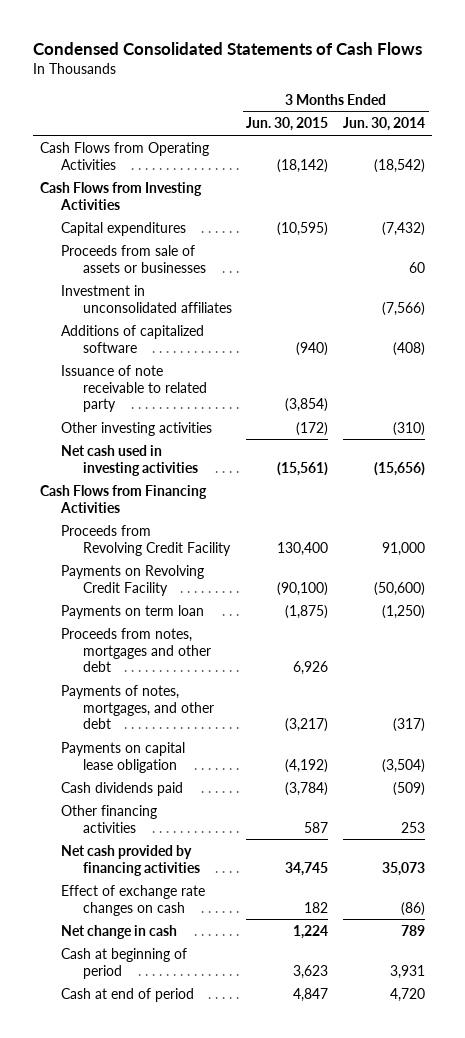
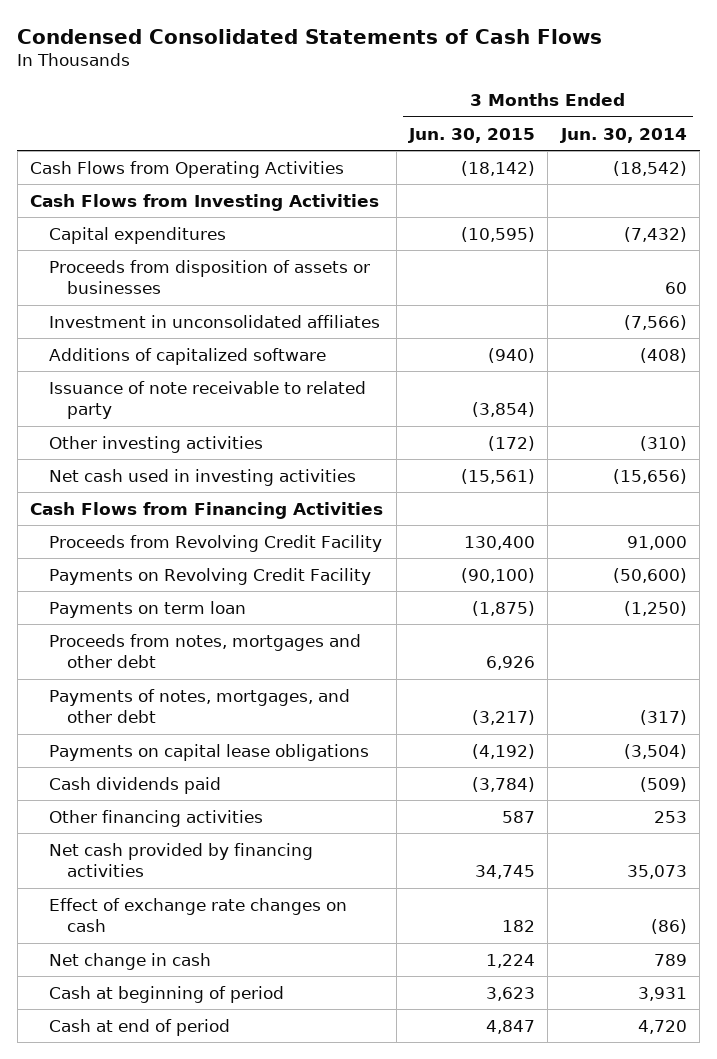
- Proceeds from sale of assets or businesses | | 60
+ Proceeds from disposition of assets or businesses | | 60
- Payments on capital lease obligation | (4,192) | (3,504)
+ Payments on capital lease obligations | (4,192) | (3,504)

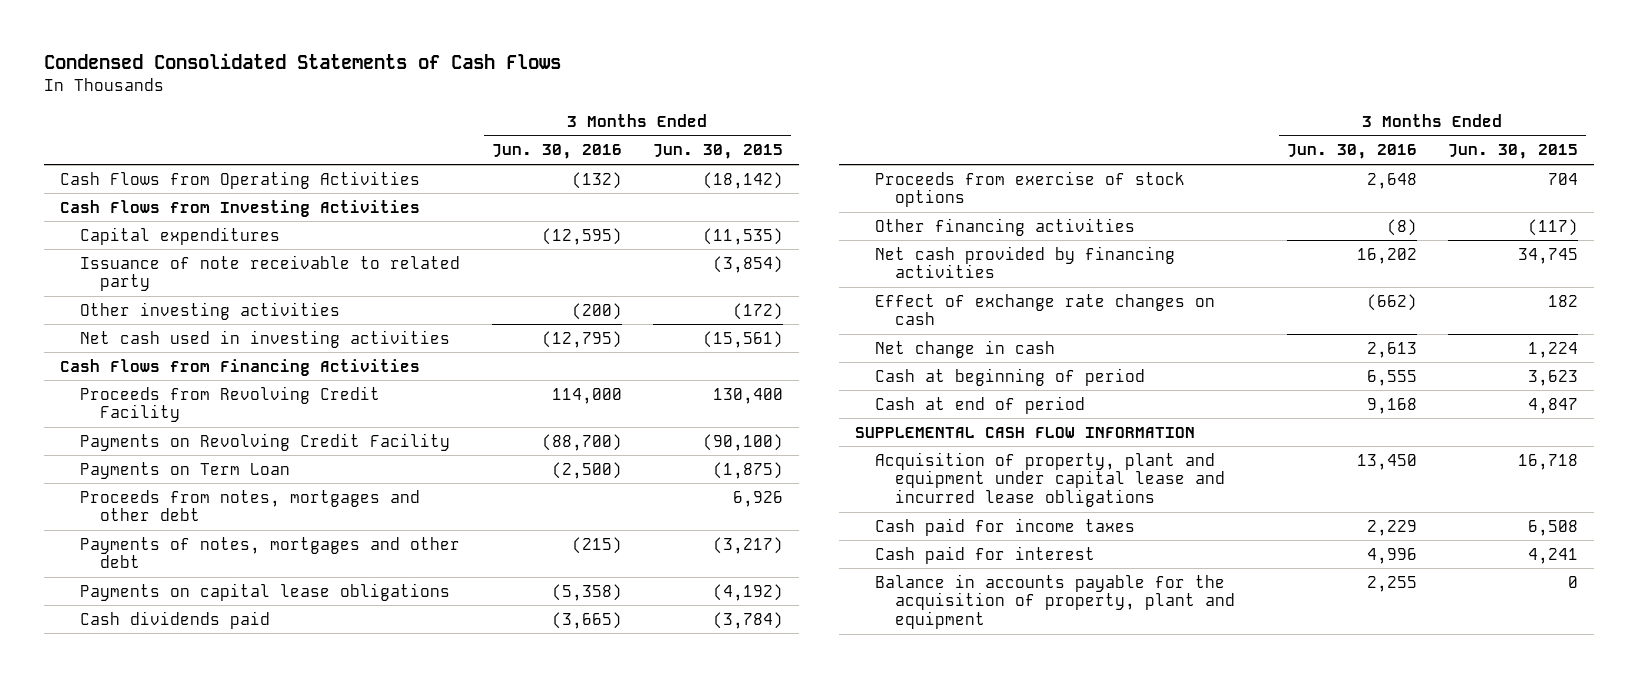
- | 3 Months Ended Jun. 30, 2015 | 3 Months Ended Jun. 30, 2014
+ | 3 Months Ended Jun. 30, 2016 | 3 Months Ended Jun. 30, 2015
- Capital expenditures | (10,595) | (7,432)
- Proceeds from disposition of assets or businesses | | 60
- Investment in unconsolidated affiliates | | (7,566)
- Additions of capitalized software | (940) | (408)
+ Capital expenditures | (12,595) | (11,535)
- Payments on term loan | (1,875) | (1,250)
+ Payments on Term Loan | (2,500) | (1,875)
- Payments of notes, mortgages, and other debt | (3,217) | (317)
+ Payments of notes, mortgages and other debt | (215) | (3,217)
- Other financing activities | 587 | 253
+ Proceeds from exercise of stock options | 2,648 | 704
+ Other financing activities | (8) | (117)
+ SUPPLEMENTAL CASH FLOW INFORMATION
+ Acquisition of property, plant and equipment under capital lease and incurred lease obligations | 13,450 | 16,718
+ Cash paid for income taxes | 2,229 | 6,508
+ Cash paid for interest | 4,996 | 4,241
+ Balance in accounts payable for the acquisition of property, plant and equipment | 2,255 | 0

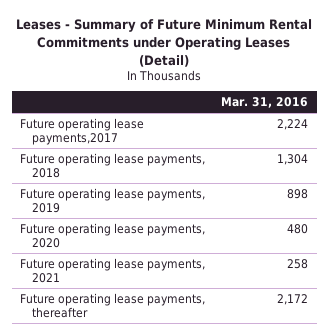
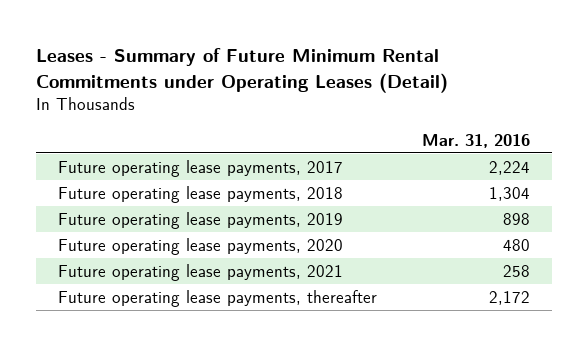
- Future operating lease payments,2017 | 2,224
+ Future operating lease payments, 2017 | 2,224

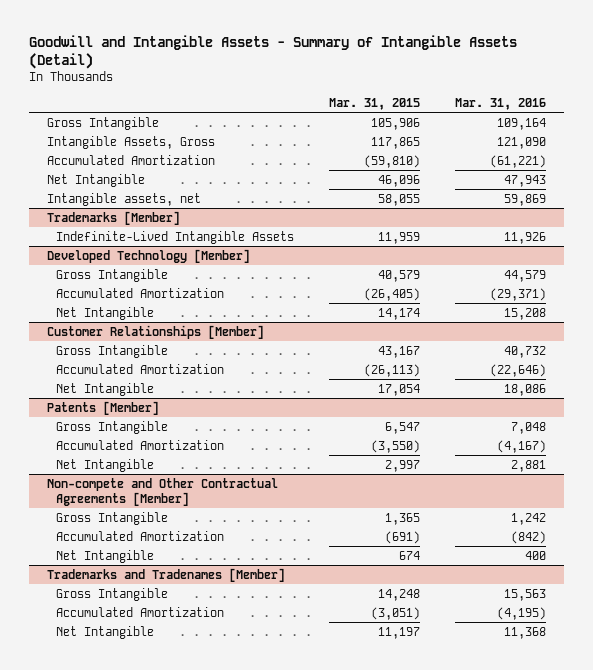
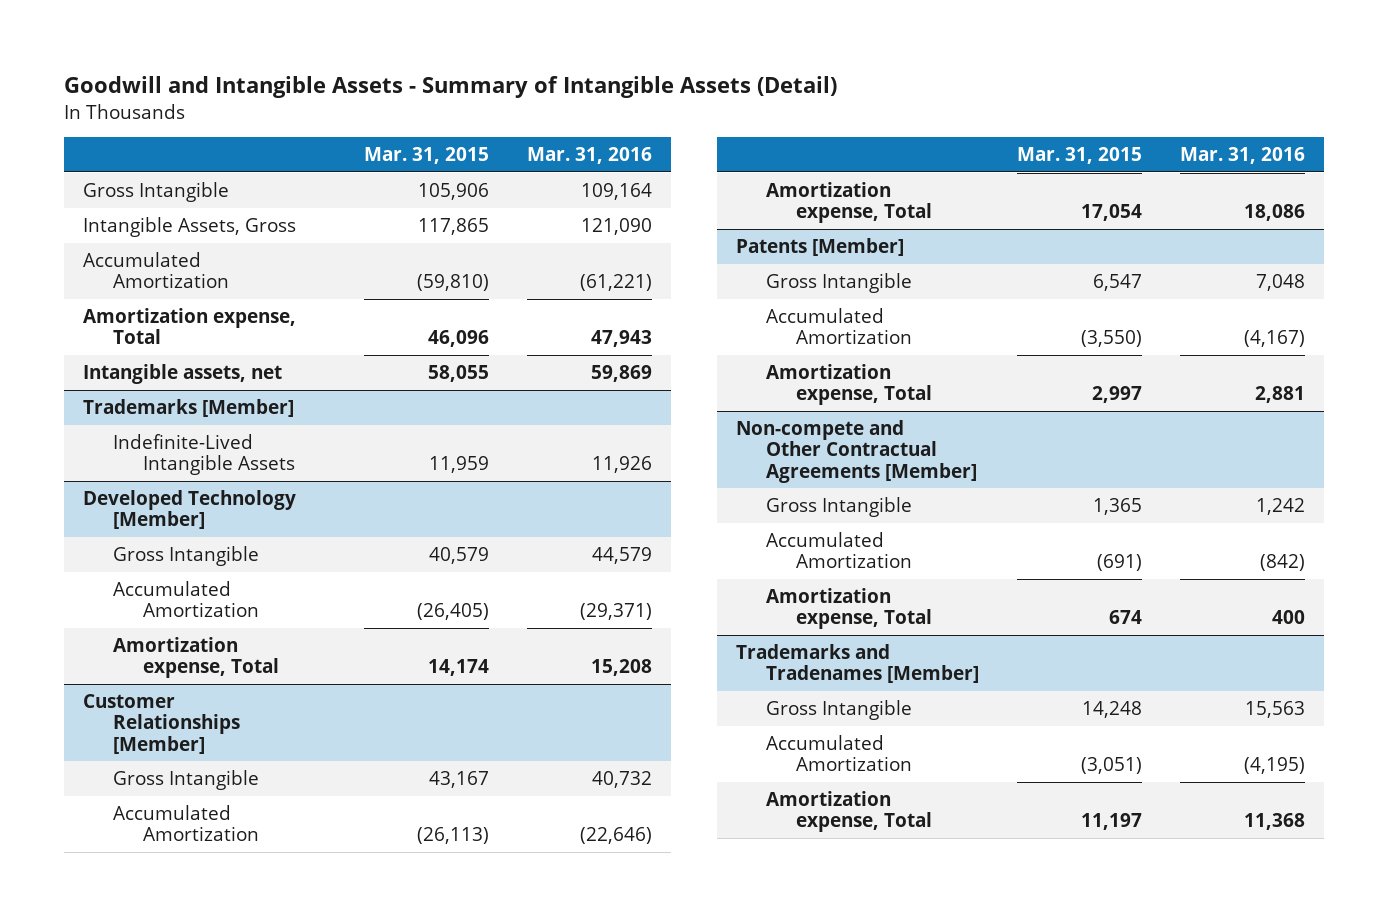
- Net Intangible | 46,096 | 47,943
+ Amortization expense, Total | 46,096 | 47,943
@ Developed Technology [Member]
- Net Intangible | 14,174 | 15,208
+ Amortization expense, Total | 14,174 | 15,208
@ Customer Relationships [Member]
- Net Intangible | 17,054 | 18,086
+ Amortization expense, Total | 17,054 | 18,086
@ Patents [Member]
- Net Intangible | 2,997 | 2,881
+ Amortization expense, Total | 2,997 | 2,881
@ Non-compete and Other Contractual Agreements [Member]
- Net Intangible | 674 | 400
+ Amortization expense, Total | 674 | 400
@ Trademarks and Tradenames [Member]
- Net Intangible | 11,197 | 11,368
+ Amortization expense, Total | 11,197 | 11,368

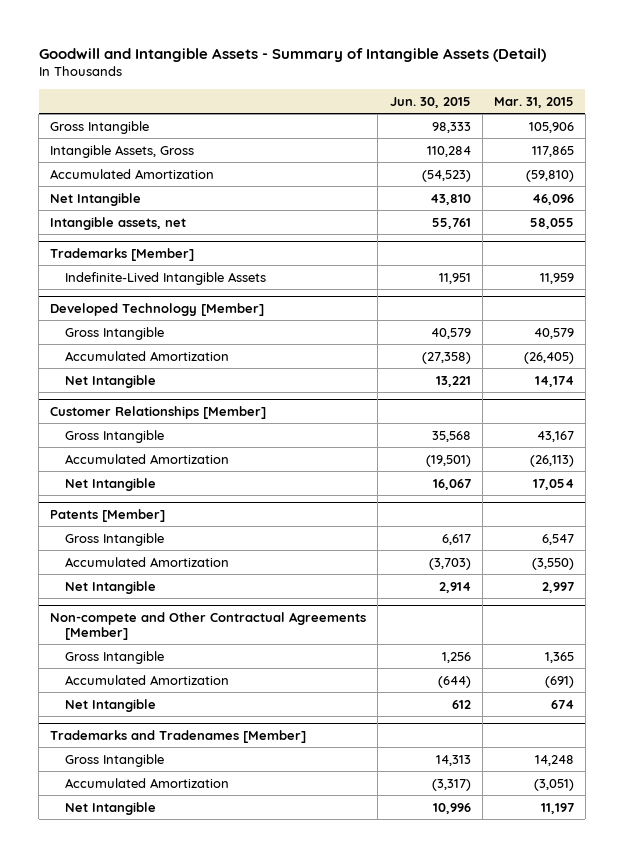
- | Mar. 31, 2015 | Mar. 31, 2016
+ | Jun. 30, 2015 | Mar. 31, 2015
- Amortization expense, Total | 46,096 | 47,943
+ Net Intangible | 43,810 | 46,096
@ Developed Technology [Member]
- Amortization expense, Total | 14,174 | 15,208
+ Net Intangible | 13,221 | 14,174
@ Customer Relationships [Member]
- Amortization expense, Total | 17,054 | 18,086
+ Net Intangible | 16,067 | 17,054
@ Patents [Member]
- Amortization expense, Total | 2,997 | 2,881
+ Net Intangible | 2,914 | 2,997
@ Non-compete and Other Contractual Agreements [Member]
- Amortization expense, Total | 674 | 400
+ Net Intangible | 612 | 674
@ Trademarks and Tradenames [Member]
- Amortization expense, Total | 11,197 | 11,368
+ Net Intangible | 10,996 | 11,197

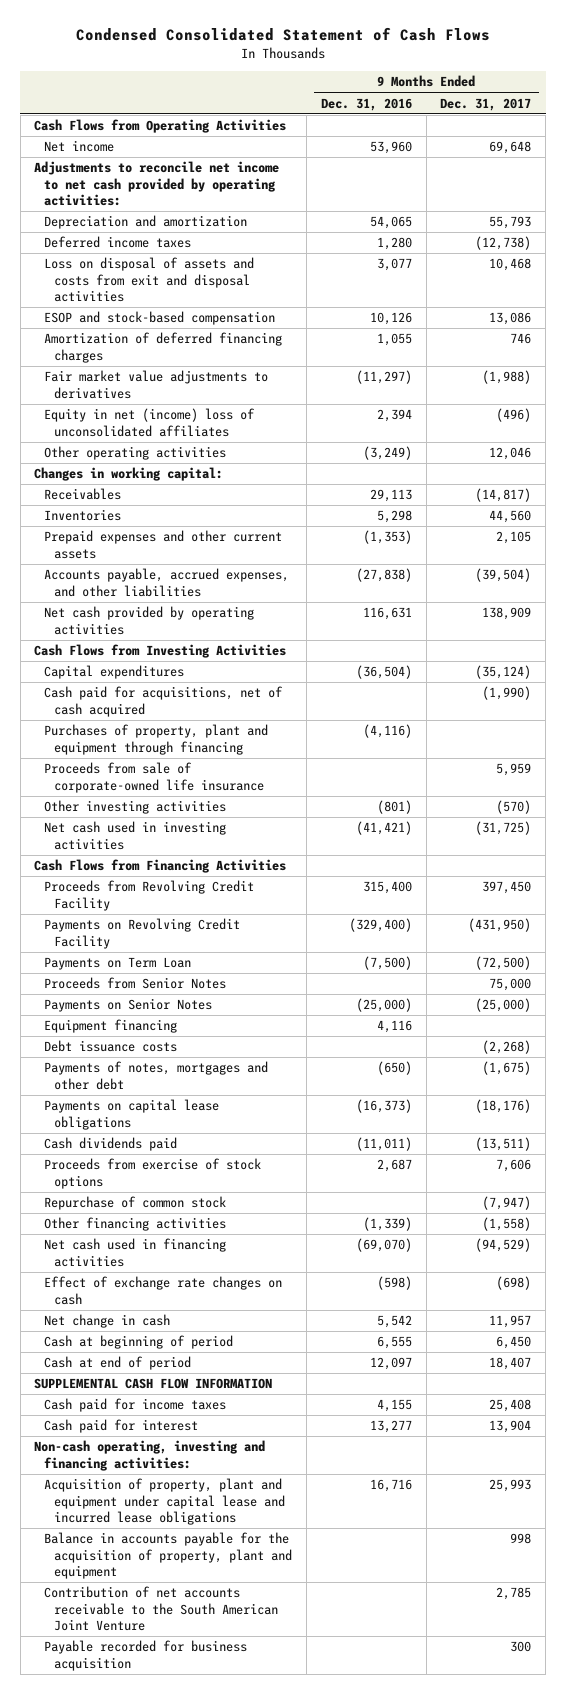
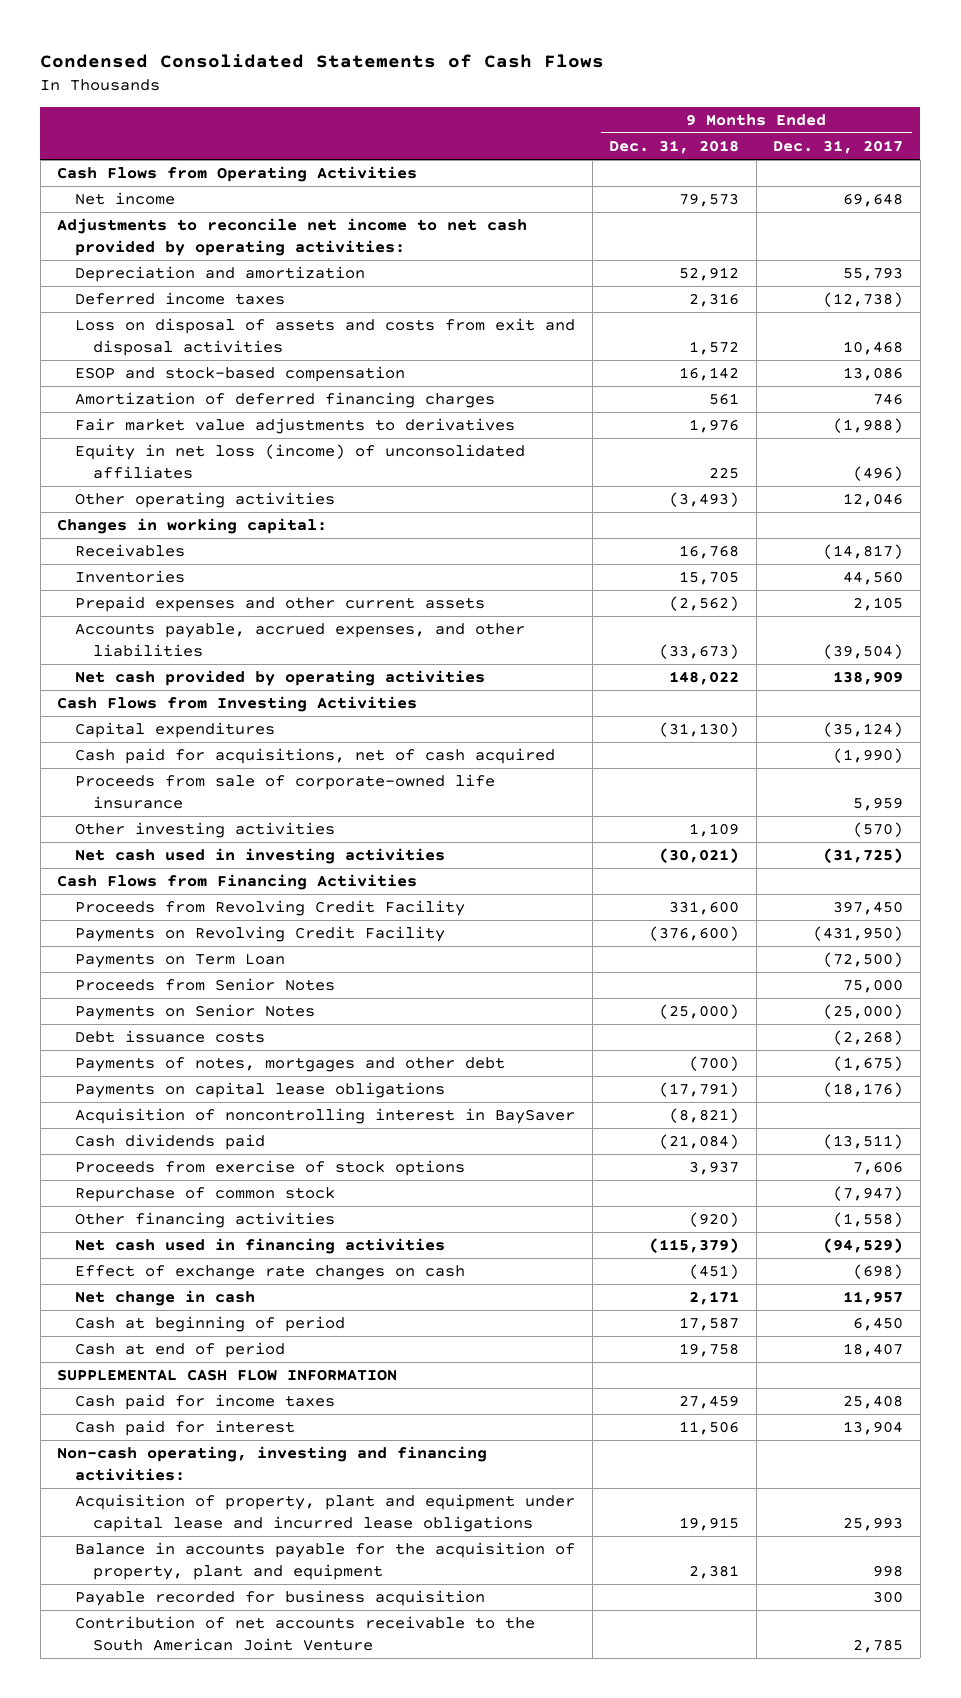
- Condensed Consolidated Statement of Cash Flows
+ Condensed Consolidated Statements of Cash Flows
- | 9 Months Ended Dec. 31, 2016 | 9 Months Ended Dec. 31, 2017
+ | 9 Months Ended Dec. 31, 2018 | 9 Months Ended Dec. 31, 2017
- Equity in net (income) loss of unconsolidated affiliates | 2,394 | (496)
+ Equity in net loss (income) of unconsolidated affiliates | 225 | (496)
- Purchases of property, plant and equipment through financing | (4,116) |
- Equipment financing | 4,116 |
+ Acquisition of noncontrolling interest in BaySaver | (8,821) |
moved down: Contribution of net accounts receivable to the South American Joint Venture | | 2,785

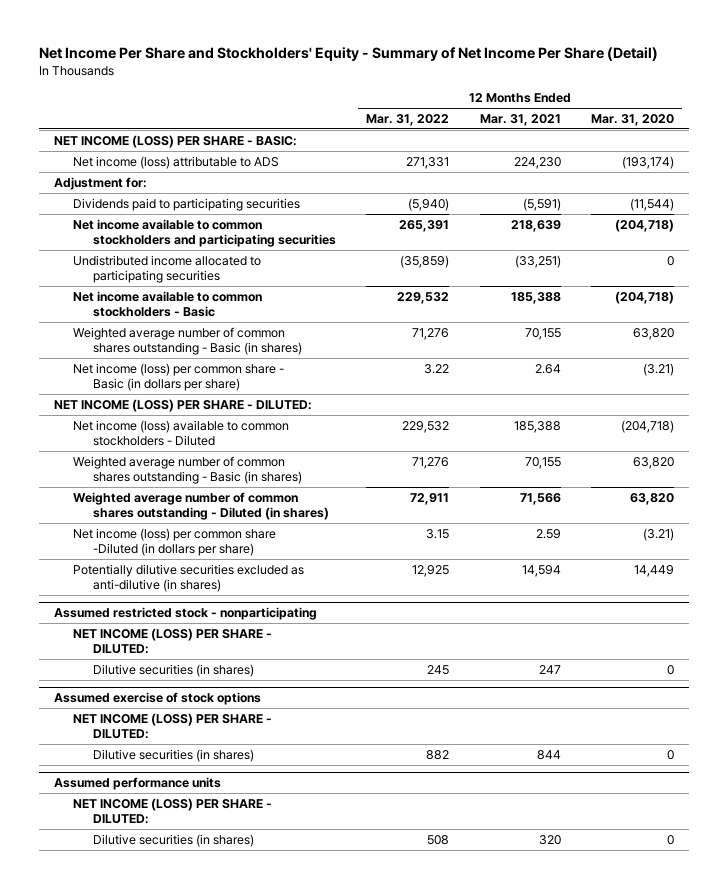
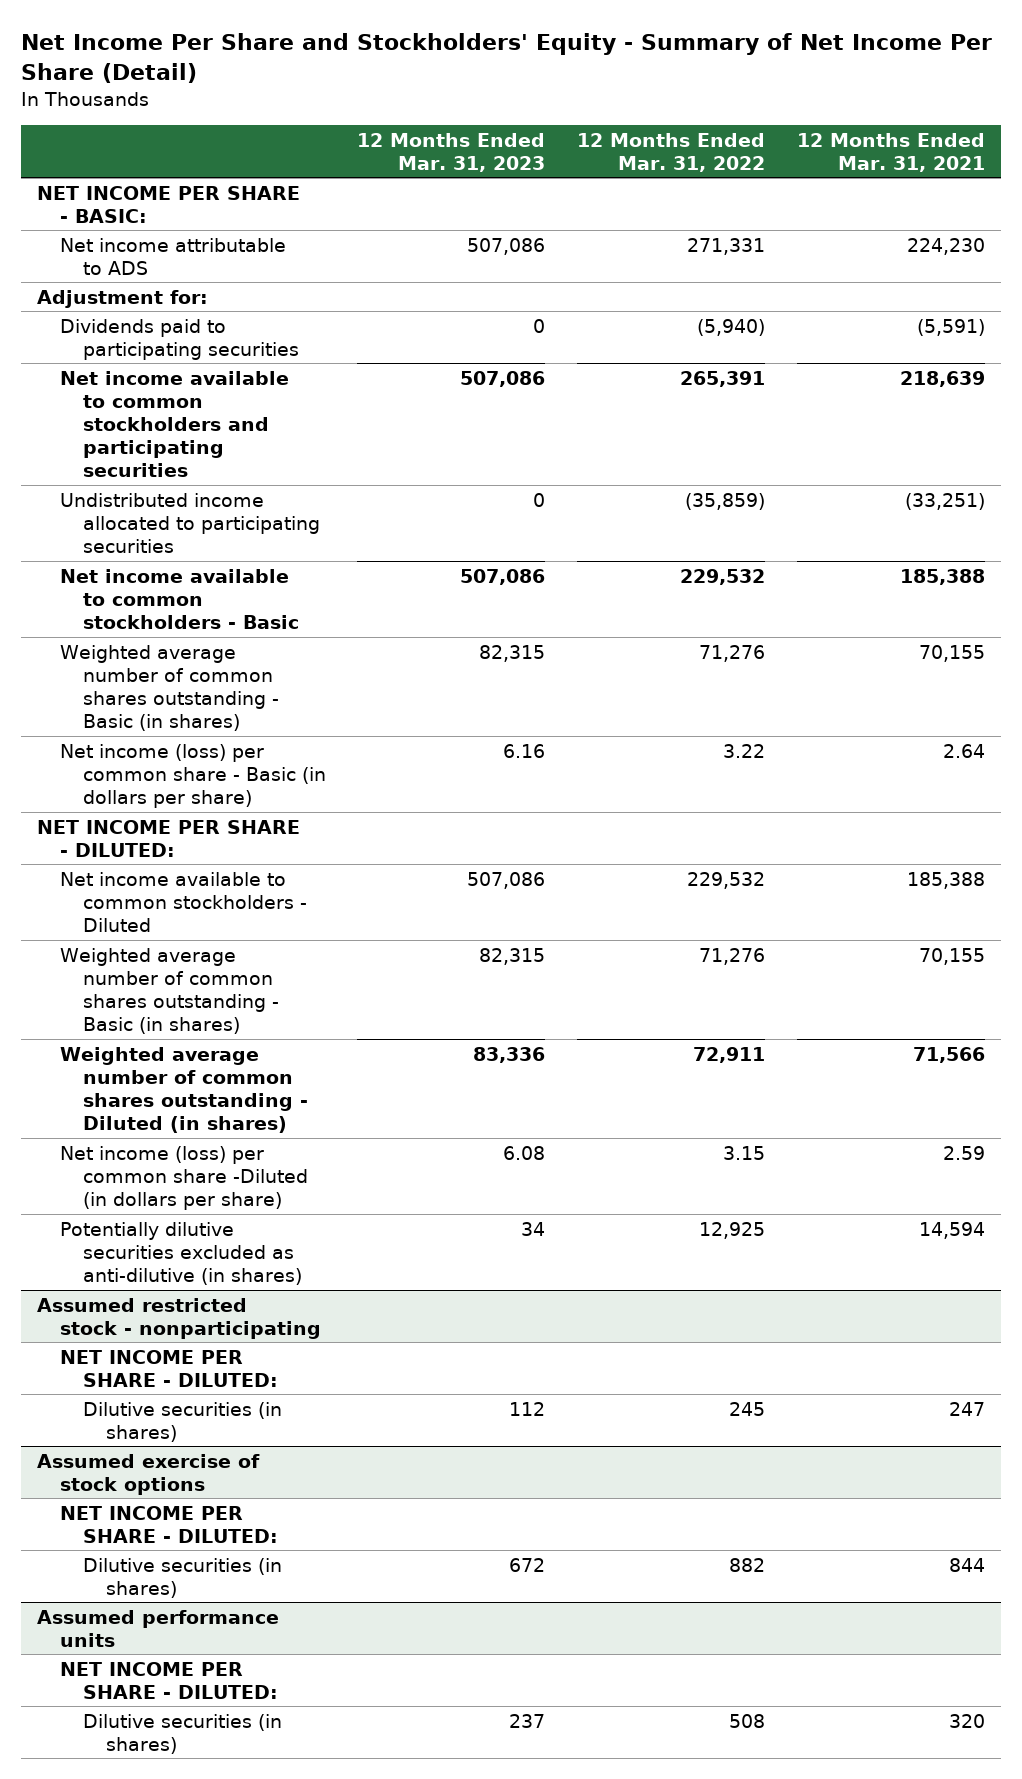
- | 12 Months Ended Mar. 31, 2022 | 12 Months Ended Mar. 31, 2021 | 12 Months Ended Mar. 31, 2020
+ | 12 Months Ended Mar. 31, 2023 | 12 Months Ended Mar. 31, 2022 | 12 Months Ended Mar. 31, 2021
- NET INCOME (LOSS) PER SHARE - BASIC:
- Net income (loss) attributable to ADS | 271,331 | 224,230 | (193,174)
+ NET INCOME PER SHARE - BASIC:
+ Net income attributable to ADS | 507,086 | 271,331 | 224,230
- NET INCOME (LOSS) PER SHARE - DILUTED:
- Net income (loss) available to common stockholders - Diluted | 229,532 | 185,388 | (204,718)
+ NET INCOME PER SHARE - DILUTED:
+ Net income available to common stockholders - Diluted | 507,086 | 229,532 | 185,388
@ Assumed restricted stock - nonparticipating
- NET INCOME (LOSS) PER SHARE - DILUTED:
+ NET INCOME PER SHARE - DILUTED:
@ Assumed exercise of stock options
- NET INCOME (LOSS) PER SHARE - DILUTED:
+ NET INCOME PER SHARE - DILUTED:
@ Assumed performance units
- NET INCOME (LOSS) PER SHARE - DILUTED:
+ NET INCOME PER SHARE - DILUTED:

